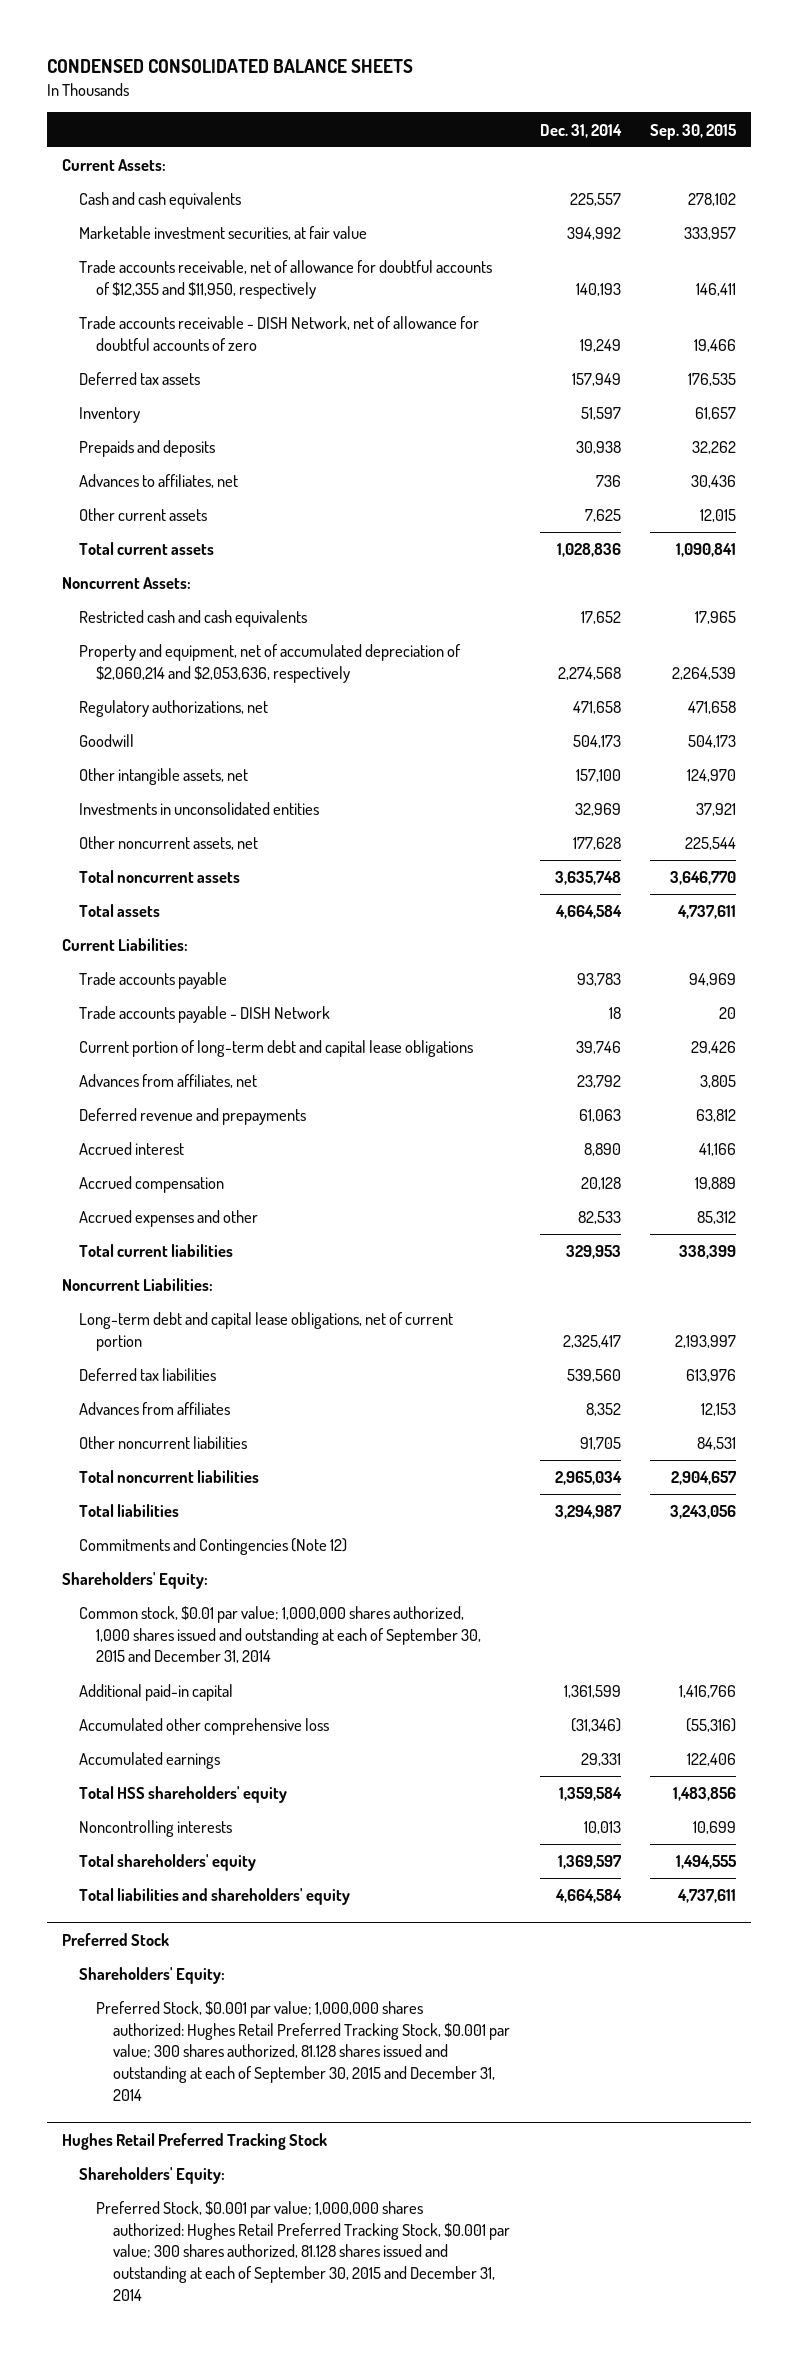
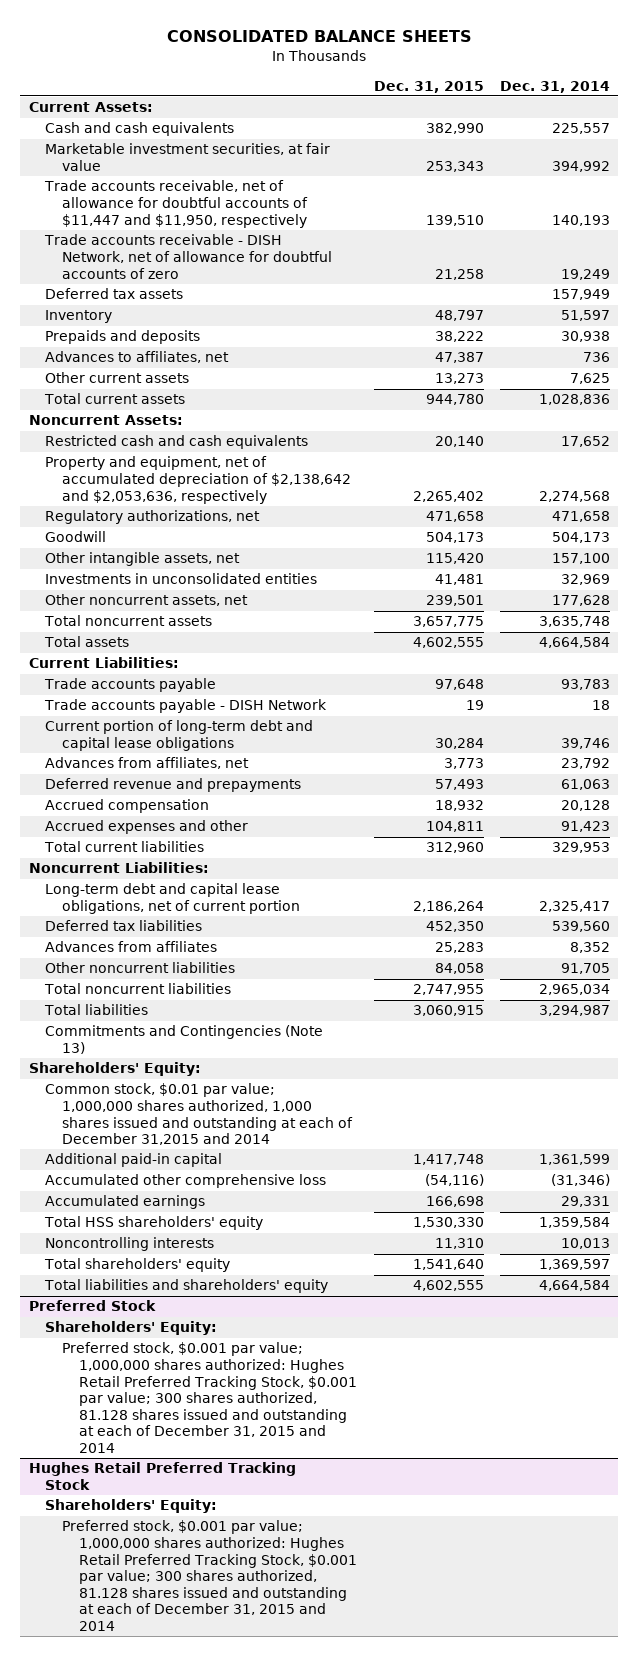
- CONDENSED CONSOLIDATED BALANCE SHEETS
+ CONSOLIDATED BALANCE SHEETS
- | Dec. 31, 2014 | Sep. 30, 2015
+ | Dec. 31, 2015 | Dec. 31, 2014
- Trade accounts receivable, net of allowance for doubtful accounts of $12,355 and $11,950, respectively | 140,193 | 146,411
+ Trade accounts receivable, net of allowance for doubtful accounts of $11,447 and $11,950, respectively | 139,510 | 140,193
- Property and equipment, net of accumulated depreciation of $2,060,214 and $2,053,636, respectively | 2,274,568 | 2,264,539
+ Property and equipment, net of accumulated depreciation of $2,138,642 and $2,053,636, respectively | 2,265,402 | 2,274,568
- Accrued interest | 8,890 | 41,166
- Accrued expenses and other | 82,533 | 85,312
+ Accrued expenses and other | 104,811 | 91,423
- Commitments and Contingencies (Note 12)
+ Commitments and Contingencies (Note 13)
- Common stock, $0.01 par value; 1,000,000 shares authorized, 1,000 shares issued and outstanding at each of September 30, 2015 and December 31, 2014
+ Common stock, $0.01 par value; 1,000,000 shares authorized, 1,000 shares issued and outstanding at each of December 31,2015 and 2014
@ Preferred Stock
- Preferred Stock, $0.001 par value; 1,000,000 shares authorized: Hughes Retail Preferred Tracking Stock, $0.001 par value; 300 shares authorized, 81.128 shares issued and outstanding at each of September 30, 2015 and December 31, 2014
+ Preferred stock, $0.001 par value; 1,000,000 shares authorized: Hughes Retail Preferred Tracking Stock, $0.001 par value; 300 shares authorized, 81.128 shares issued and outstanding at each of December 31, 2015 and 2014
@ Hughes Retail Preferred Tracking Stock
- Preferred Stock, $0.001 par value; 1,000,000 shares authorized: Hughes Retail Preferred Tracking Stock, $0.001 par value; 300 shares authorized, 81.128 shares issued and outstanding at each of September 30, 2015 and December 31, 2014
+ Preferred stock, $0.001 par value; 1,000,000 shares authorized: Hughes Retail Preferred Tracking Stock, $0.001 par value; 300 shares authorized, 81.128 shares issued and outstanding at each of December 31, 2015 and 2014

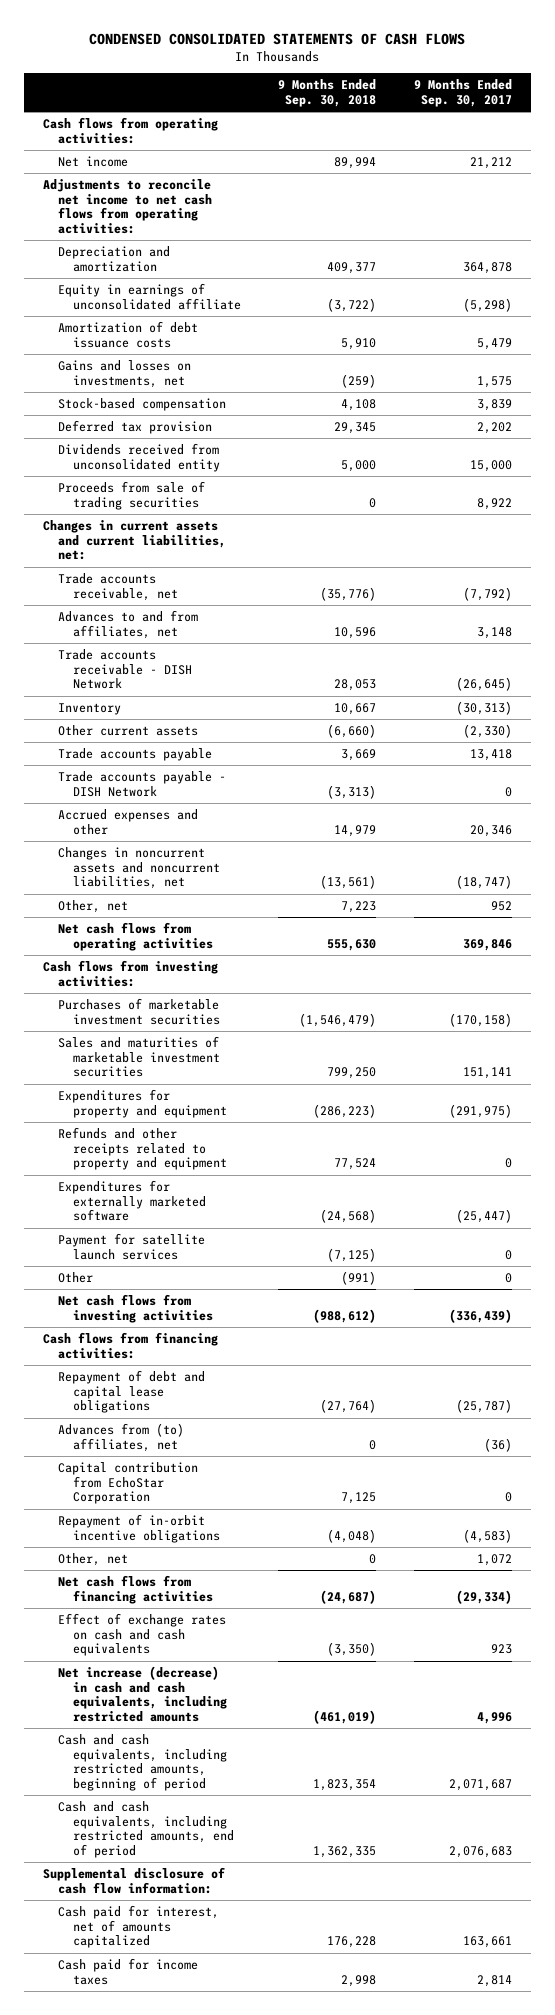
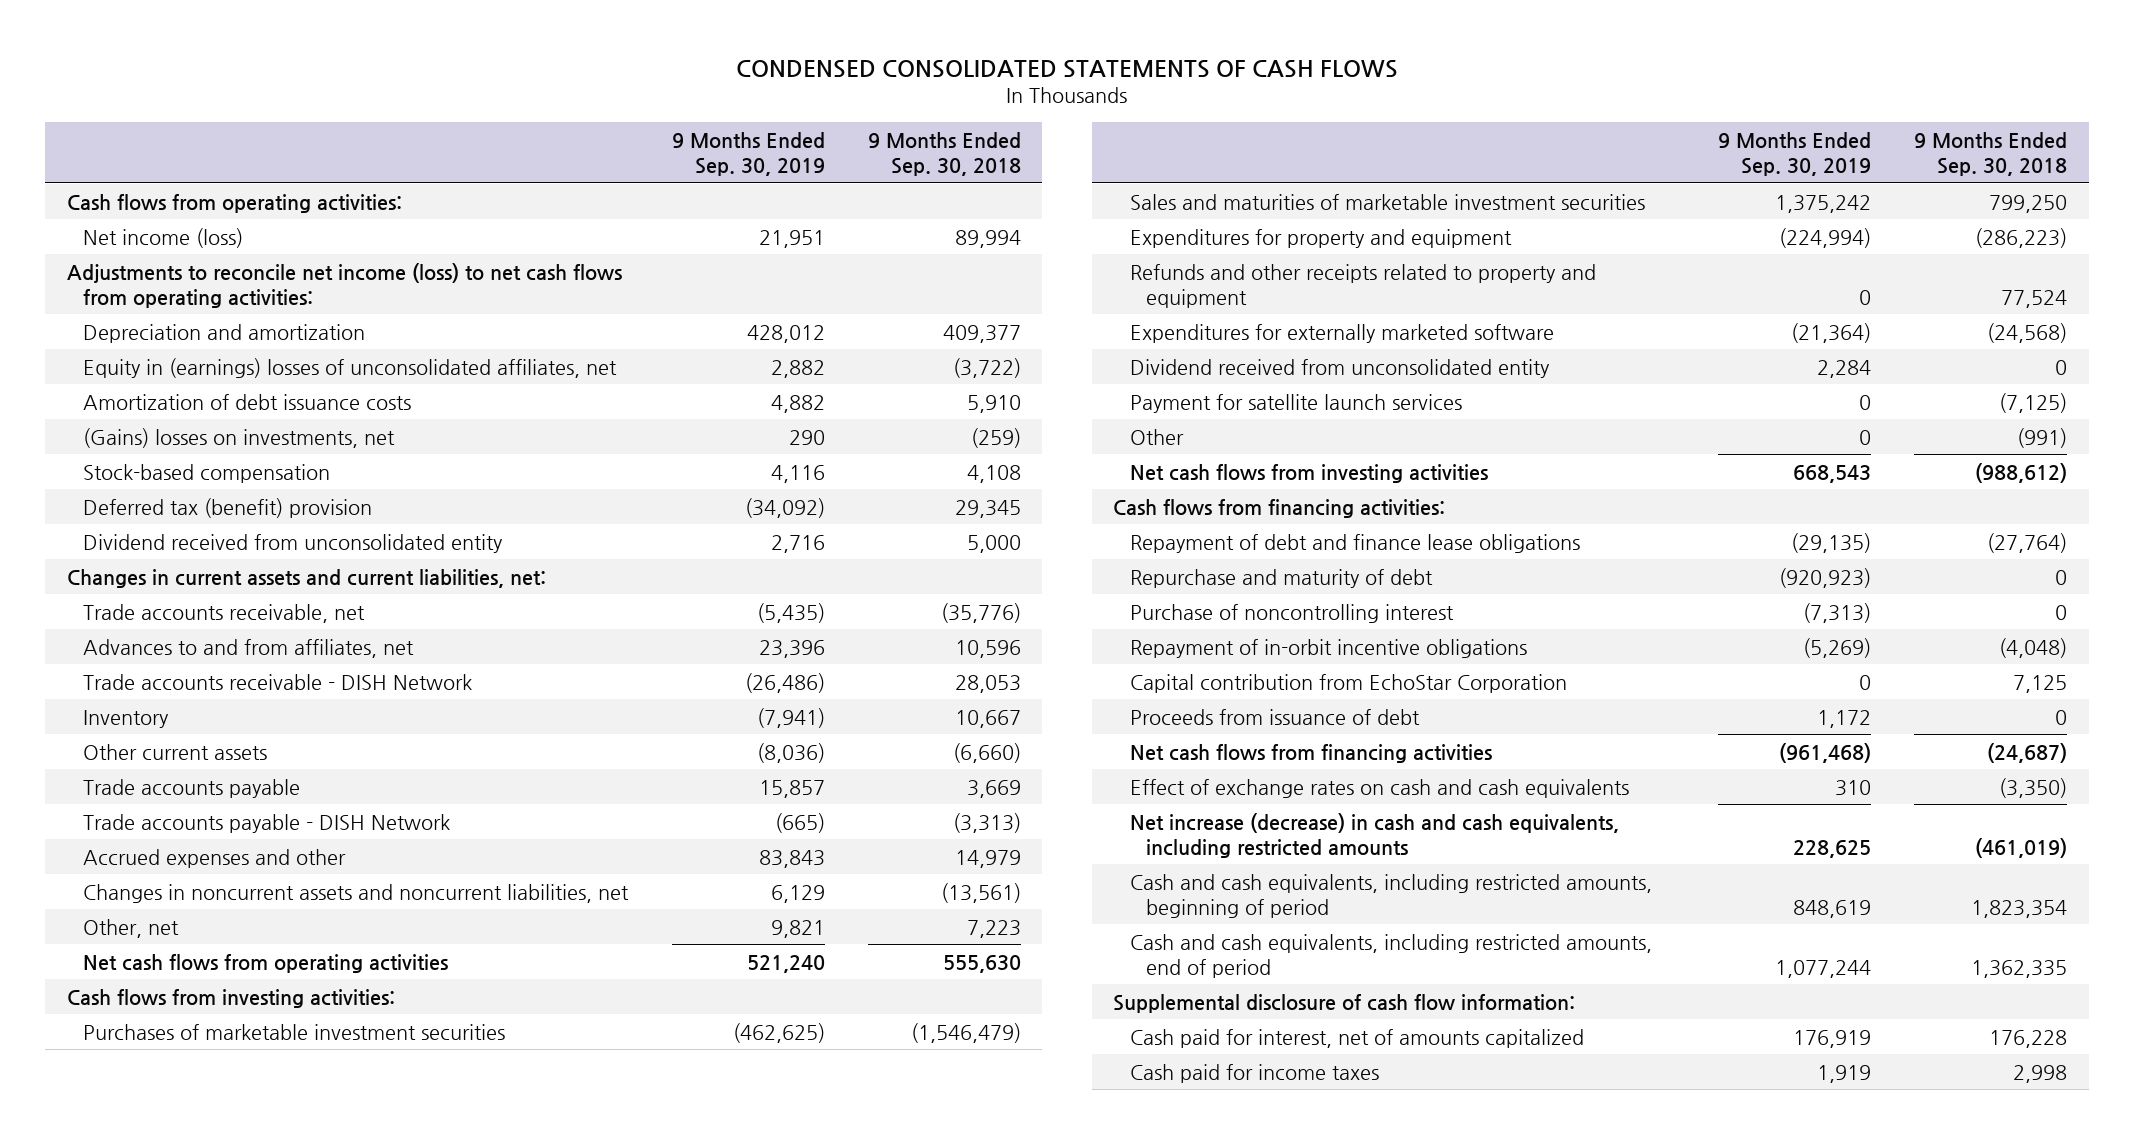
- | 9 Months Ended Sep. 30, 2018 | 9 Months Ended Sep. 30, 2017
+ | 9 Months Ended Sep. 30, 2019 | 9 Months Ended Sep. 30, 2018
- Net income | 89,994 | 21,212
- Adjustments to reconcile net income to net cash flows from operating activities:
+ Net income (loss) | 21,951 | 89,994
+ Adjustments to reconcile net income (loss) to net cash flows from operating activities:
- Equity in earnings of unconsolidated affiliate | (3,722) | (5,298)
+ Equity in (earnings) losses of unconsolidated affiliates, net | 2,882 | (3,722)
- Gains and losses on investments, net | (259) | 1,575
+ (Gains) losses on investments, net | 290 | (259)
- Deferred tax provision | 29,345 | 2,202
- Dividends received from unconsolidated entity | 5,000 | 15,000
- Proceeds from sale of trading securities | 0 | 8,922
+ Deferred tax (benefit) provision | (34,092) | 29,345
+ Dividend received from unconsolidated entity | 2,716 | 5,000
+ Dividend received from unconsolidated entity | 2,284 | 0
- Repayment of debt and capital lease obligations | (27,764) | (25,787)
- Advances from (to) affiliates, net | 0 | (36)
+ Repayment of debt and finance lease obligations | (29,135) | (27,764)
+ Repurchase and maturity of debt | (920,923) | 0
+ Purchase of noncontrolling interest | (7,313) | 0
- Other, net | 0 | 1,072
moved down: Capital contribution from EchoStar Corporation | 0 | 7,125
+ Proceeds from issuance of debt | 1,172 | 0

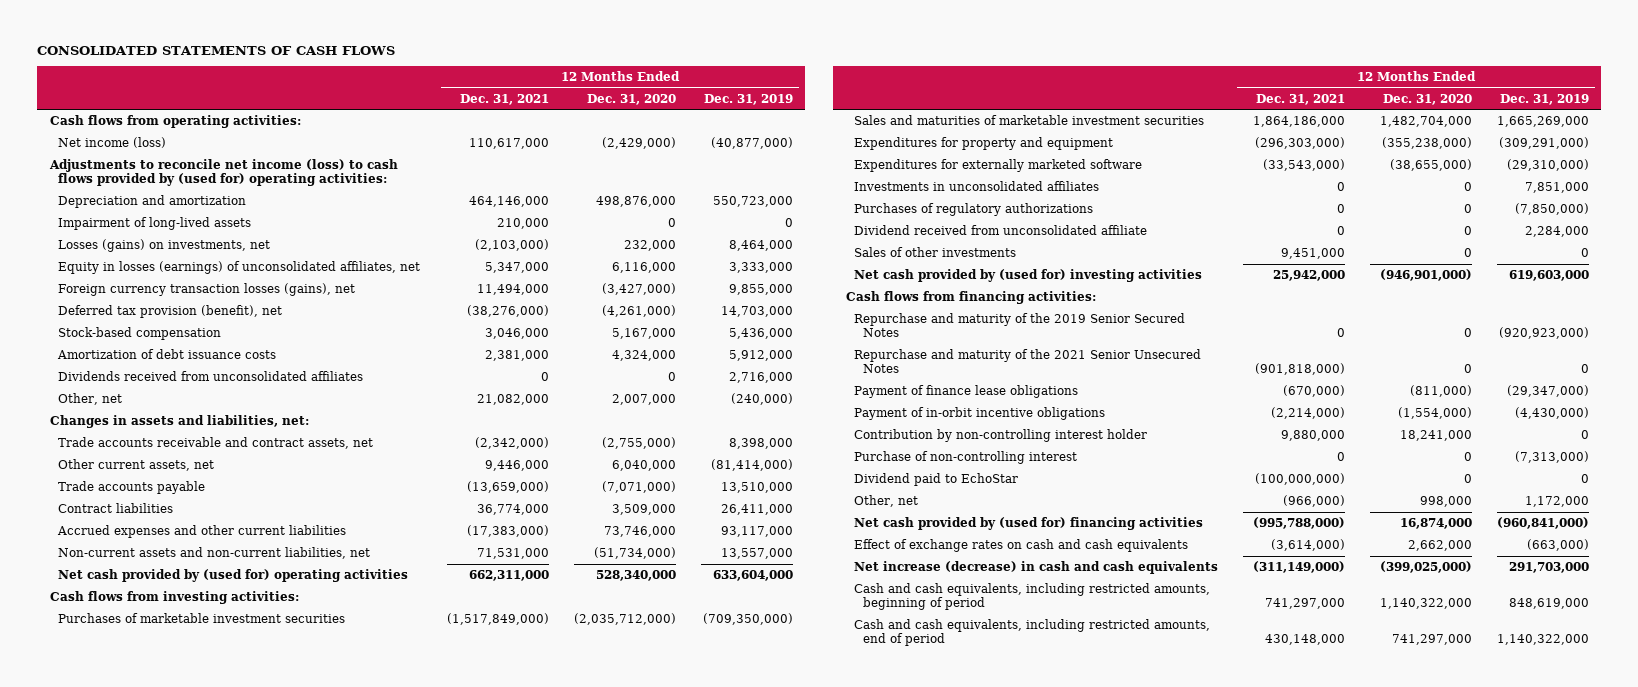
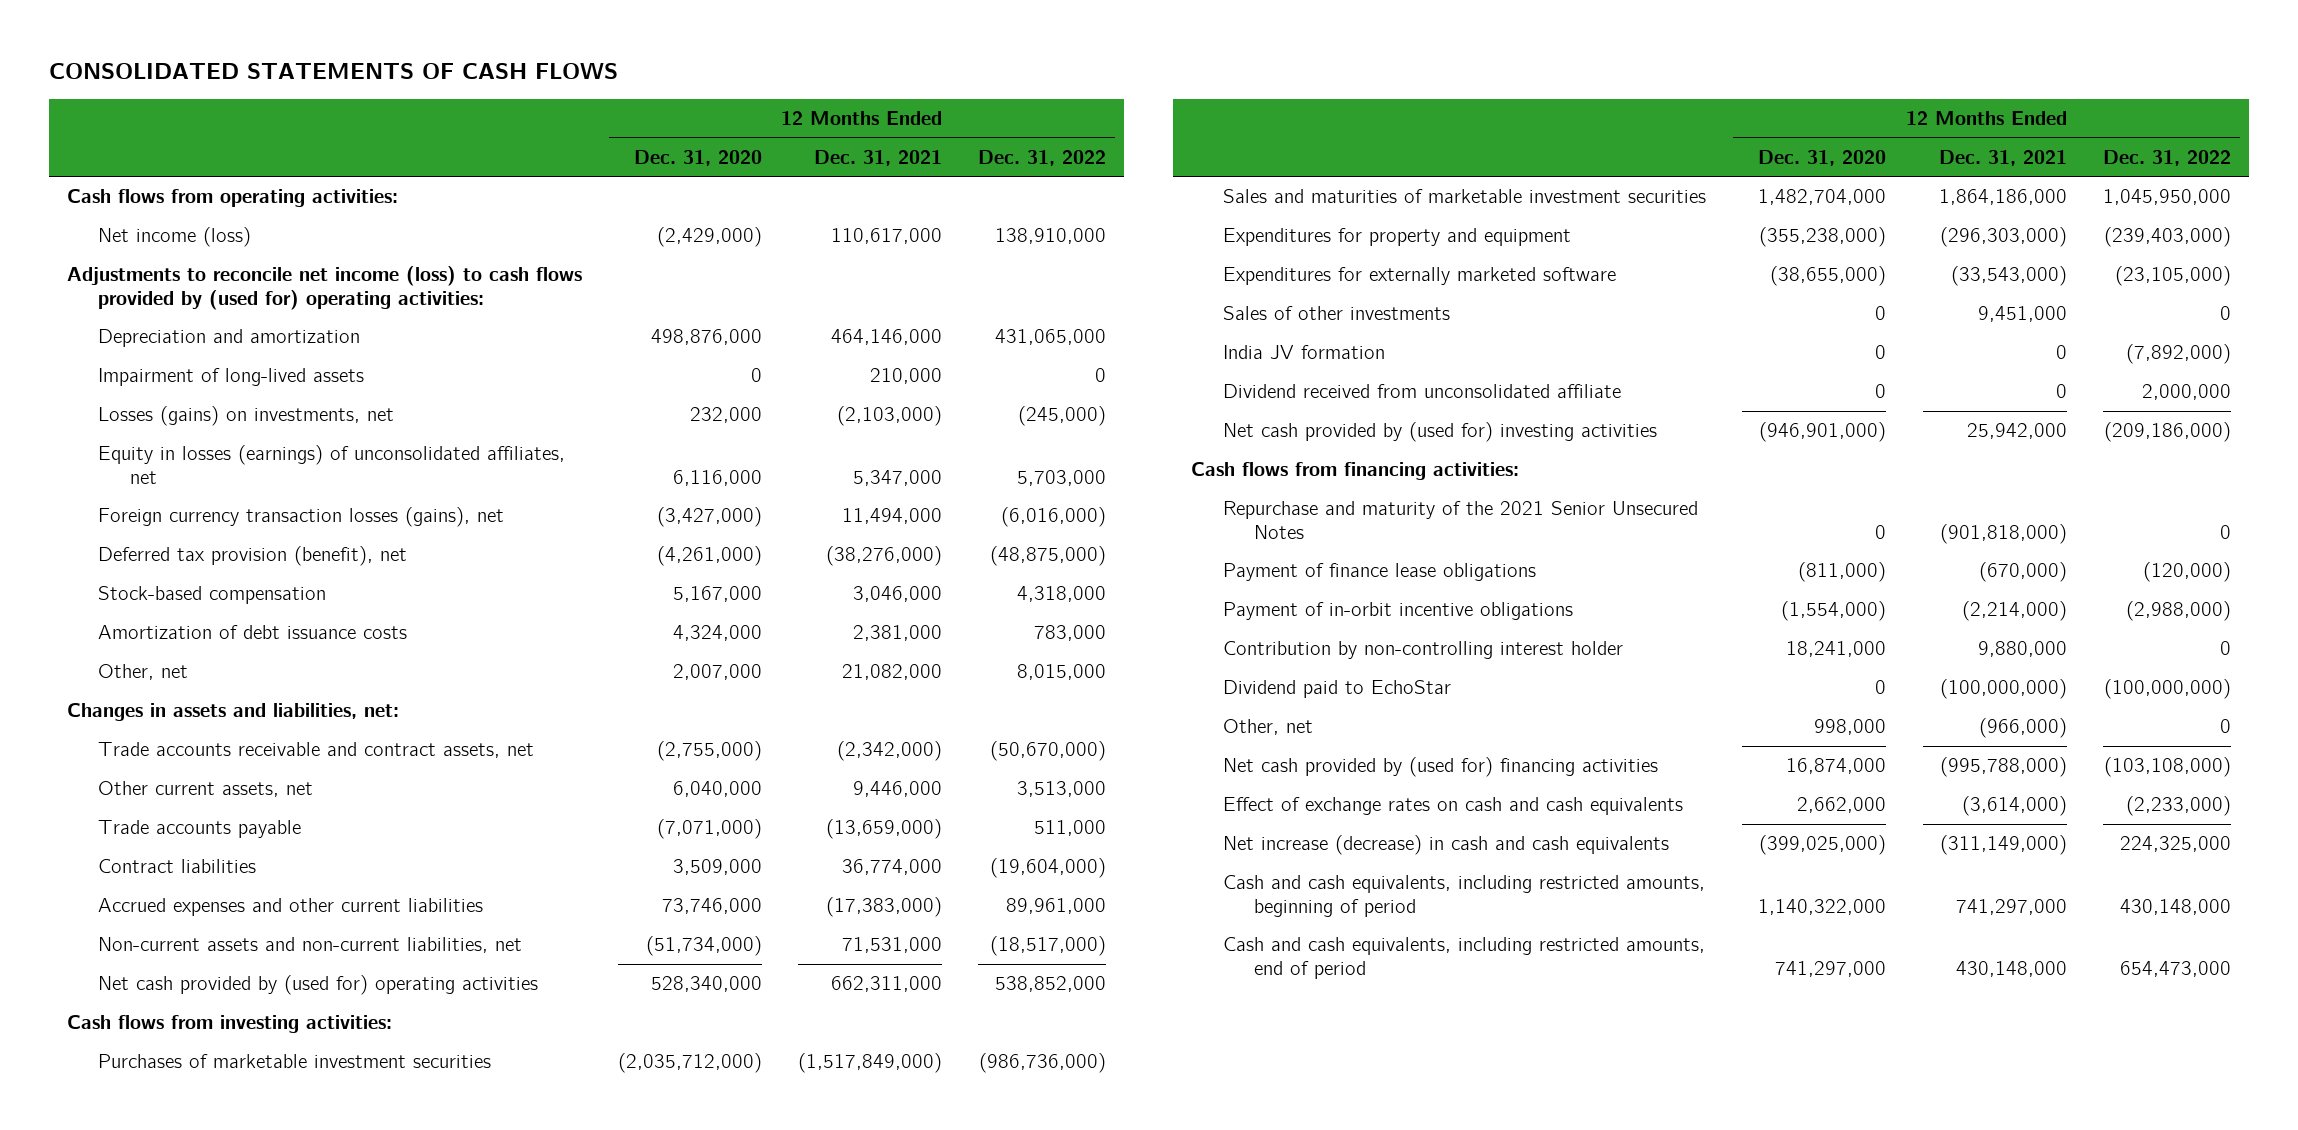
- | 12 Months Ended Dec. 31, 2021 | 12 Months Ended Dec. 31, 2020 | 12 Months Ended Dec. 31, 2019
+ | 12 Months Ended Dec. 31, 2020 | 12 Months Ended Dec. 31, 2021 | 12 Months Ended Dec. 31, 2022
- Dividends received from unconsolidated affiliates | 0 | 0 | 2,716,000
- Investments in unconsolidated affiliates | 0 | 0 | 7,851,000
- Purchases of regulatory authorizations | 0 | 0 | (7,850,000)
+ India JV formation | 0 | 0 | (7,892,000)
moved down: Dividend received from unconsolidated affiliate | 0 | 0 | 2,000,000
- Repurchase and maturity of the 2019 Senior Secured Notes | 0 | 0 | (920,923,000)
- Purchase of non-controlling interest | 0 | 0 | (7,313,000)

